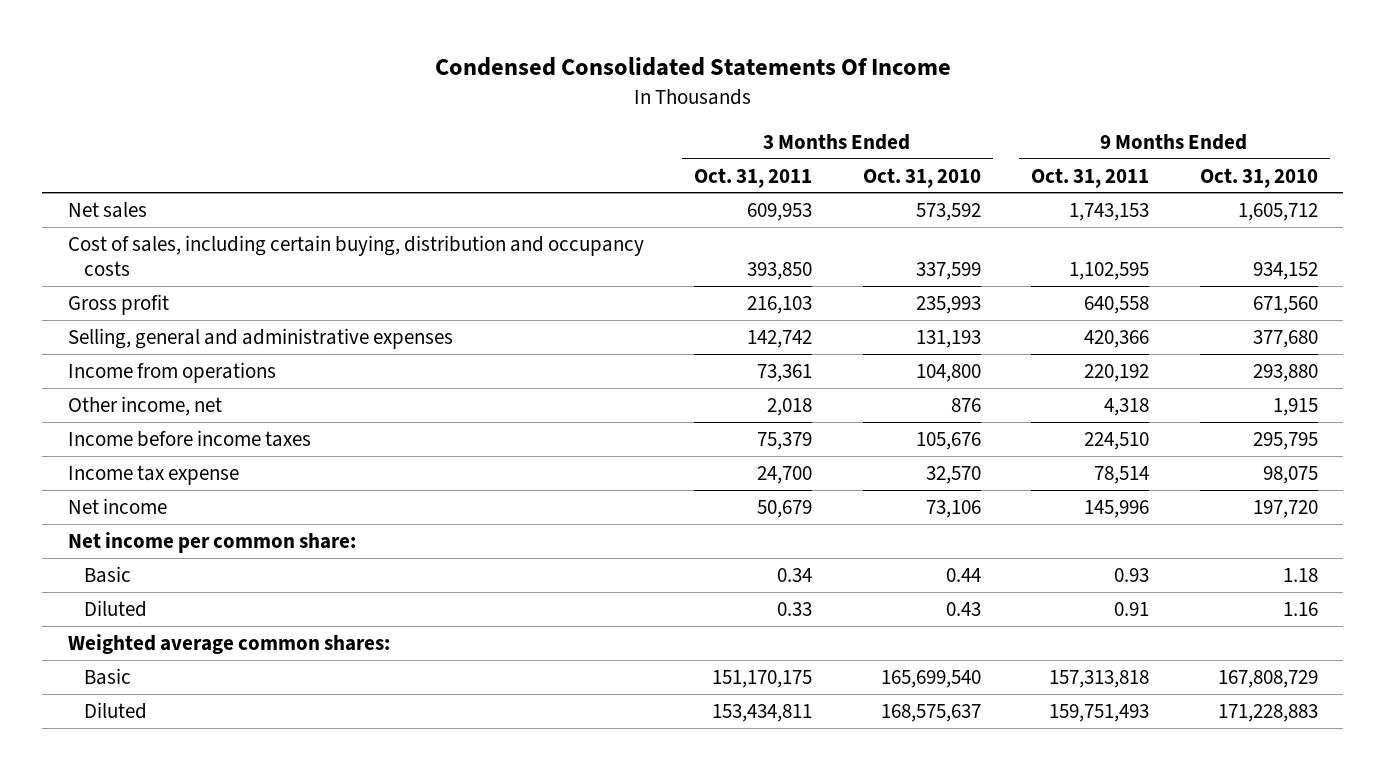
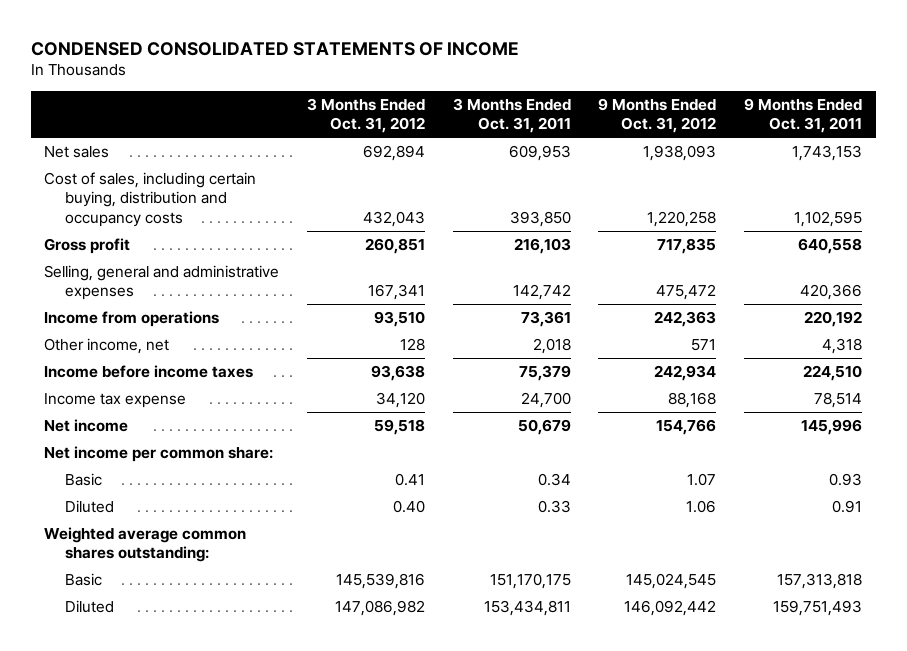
- Condensed Consolidated Statements Of Income
+ CONDENSED CONSOLIDATED STATEMENTS OF INCOME
- | 3 Months Ended Oct. 31, 2011 | 3 Months Ended Oct. 31, 2010 | 9 Months Ended Oct. 31, 2011 | 9 Months Ended Oct. 31, 2010
+ | 3 Months Ended Oct. 31, 2012 | 3 Months Ended Oct. 31, 2011 | 9 Months Ended Oct. 31, 2012 | 9 Months Ended Oct. 31, 2011
- Weighted average common shares:
+ Weighted average common shares outstanding:

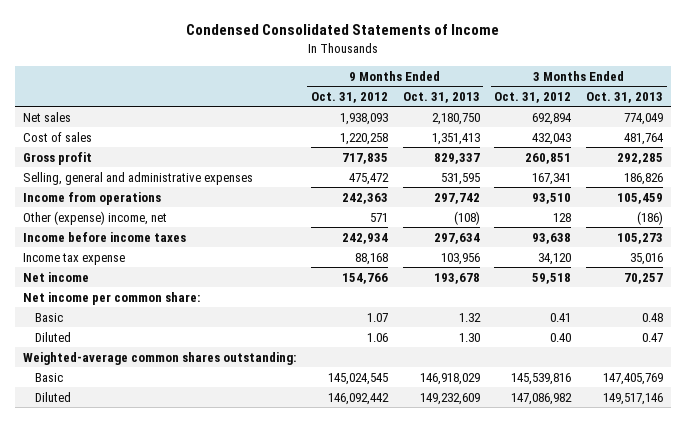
- CONDENSED CONSOLIDATED STATEMENTS OF INCOME
+ Condensed Consolidated Statements of Income
- | 3 Months Ended Oct. 31, 2012 | 3 Months Ended Oct. 31, 2011 | 9 Months Ended Oct. 31, 2012 | 9 Months Ended Oct. 31, 2011
+ | 9 Months Ended Oct. 31, 2012 | 9 Months Ended Oct. 31, 2013 | 3 Months Ended Oct. 31, 2012 | 3 Months Ended Oct. 31, 2013
- Cost of sales, including certain buying, distribution and occupancy costs | 432,043 | 393,850 | 1,220,258 | 1,102,595
+ Cost of sales | 1,220,258 | 1,351,413 | 432,043 | 481,764
- Other income, net | 128 | 2,018 | 571 | 4,318
+ Other (expense) income, net | 571 | (108) | 128 | (186)
- Weighted average common shares outstanding:
+ Weighted-average common shares outstanding:

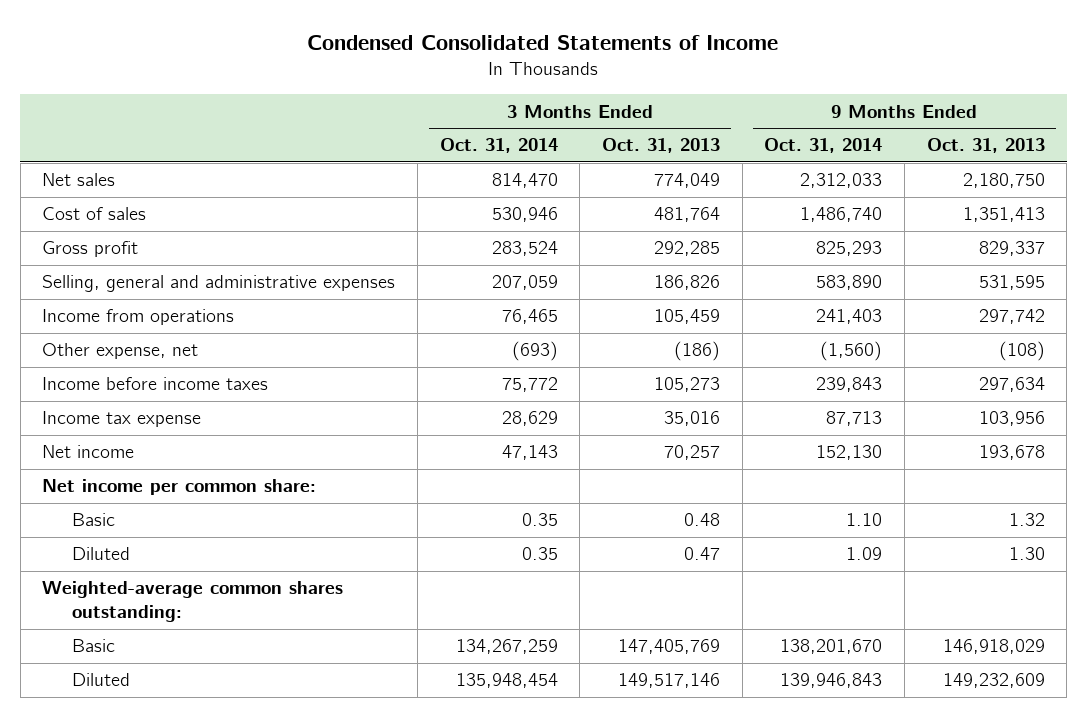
- | 9 Months Ended Oct. 31, 2012 | 9 Months Ended Oct. 31, 2013 | 3 Months Ended Oct. 31, 2012 | 3 Months Ended Oct. 31, 2013
+ | 3 Months Ended Oct. 31, 2014 | 3 Months Ended Oct. 31, 2013 | 9 Months Ended Oct. 31, 2014 | 9 Months Ended Oct. 31, 2013
- Other (expense) income, net | 571 | (108) | 128 | (186)
+ Other expense, net | (693) | (186) | (1,560) | (108)

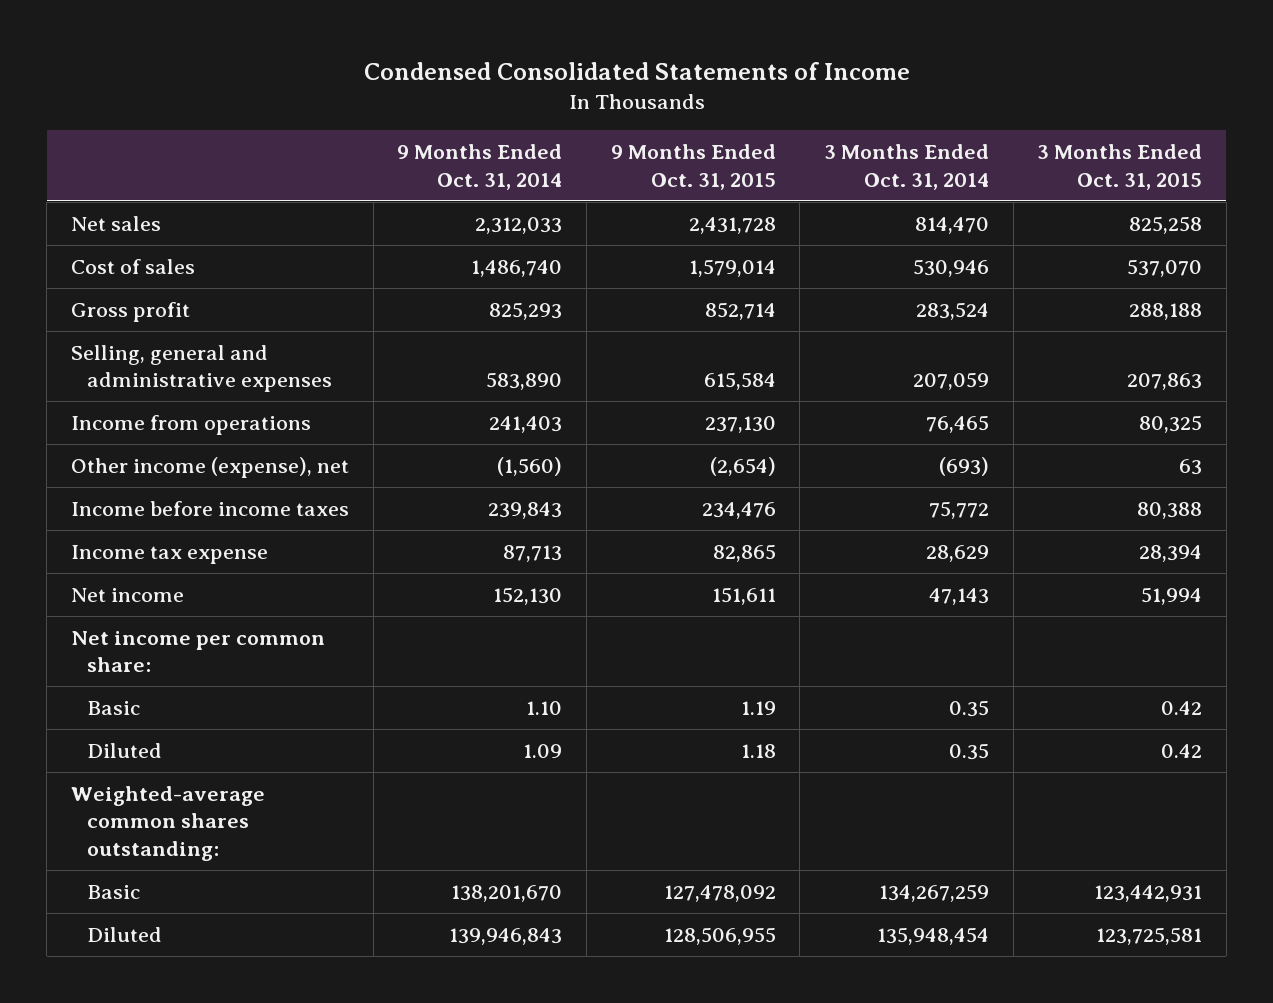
- | 3 Months Ended Oct. 31, 2014 | 3 Months Ended Oct. 31, 2013 | 9 Months Ended Oct. 31, 2014 | 9 Months Ended Oct. 31, 2013
+ | 9 Months Ended Oct. 31, 2014 | 9 Months Ended Oct. 31, 2015 | 3 Months Ended Oct. 31, 2014 | 3 Months Ended Oct. 31, 2015
- Other expense, net | (693) | (186) | (1,560) | (108)
+ Other income (expense), net | (1,560) | (2,654) | (693) | 63

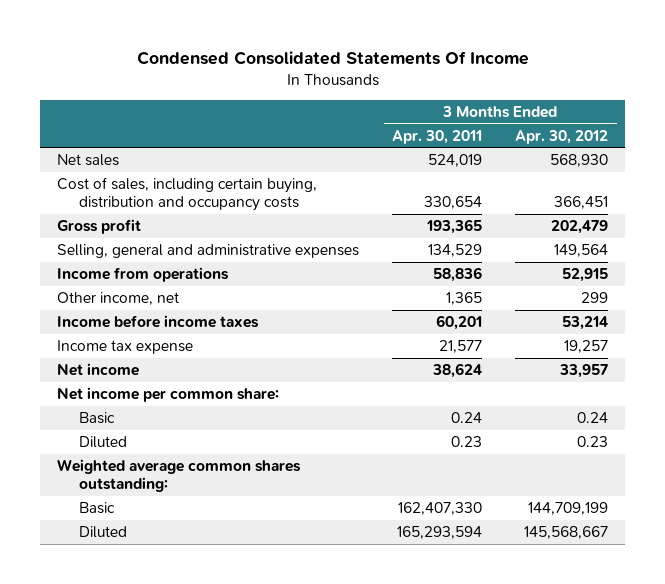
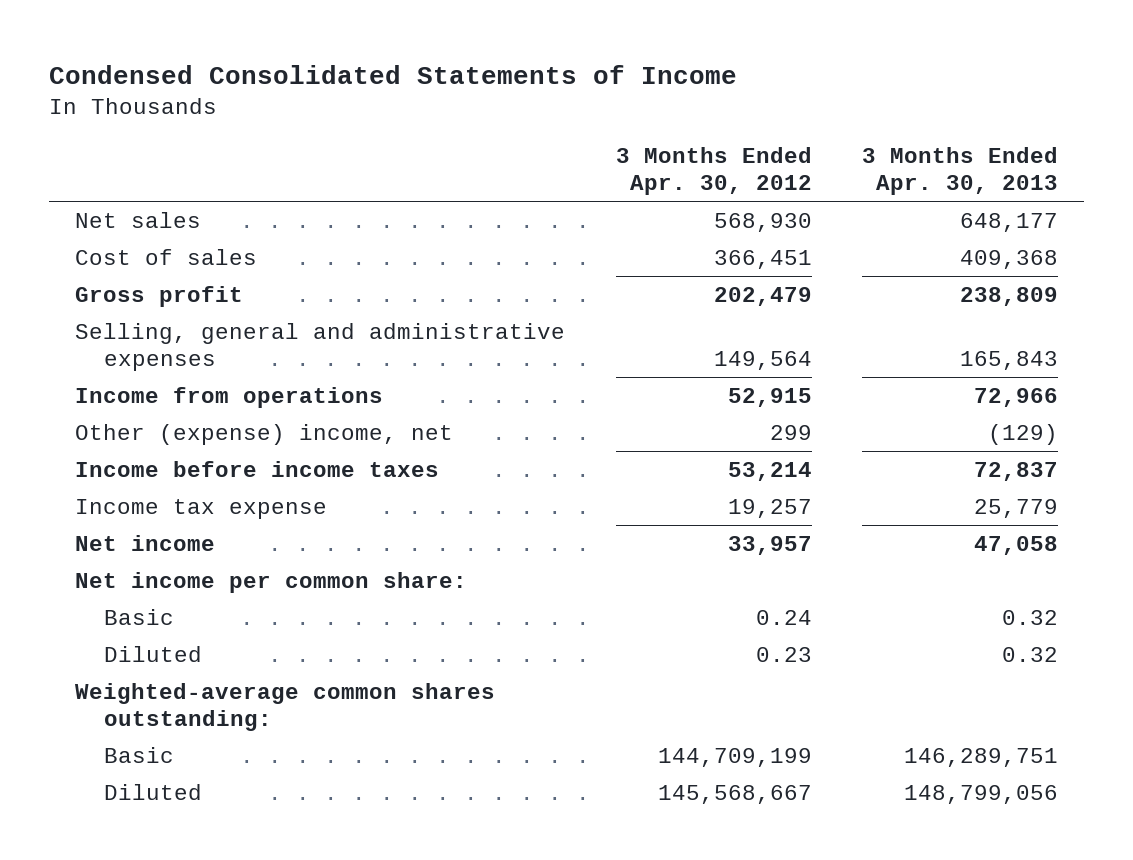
- Condensed Consolidated Statements Of Income
+ Condensed Consolidated Statements of Income
- | 3 Months Ended Apr. 30, 2011 | 3 Months Ended Apr. 30, 2012
+ | 3 Months Ended Apr. 30, 2012 | 3 Months Ended Apr. 30, 2013
- Cost of sales, including certain buying, distribution and occupancy costs | 330,654 | 366,451
+ Cost of sales | 366,451 | 409,368
- Other income, net | 1,365 | 299
+ Other (expense) income, net | 299 | (129)
- Weighted average common shares outstanding:
+ Weighted-average common shares outstanding:

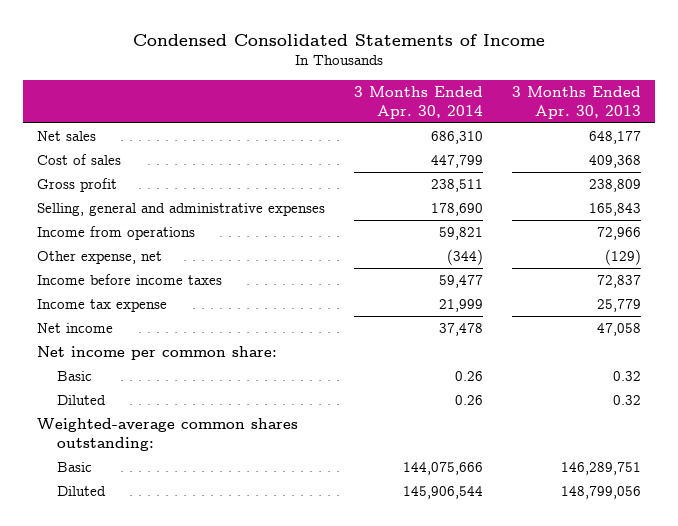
- | 3 Months Ended Apr. 30, 2012 | 3 Months Ended Apr. 30, 2013
+ | 3 Months Ended Apr. 30, 2014 | 3 Months Ended Apr. 30, 2013
- Other (expense) income, net | 299 | (129)
+ Other expense, net | (344) | (129)

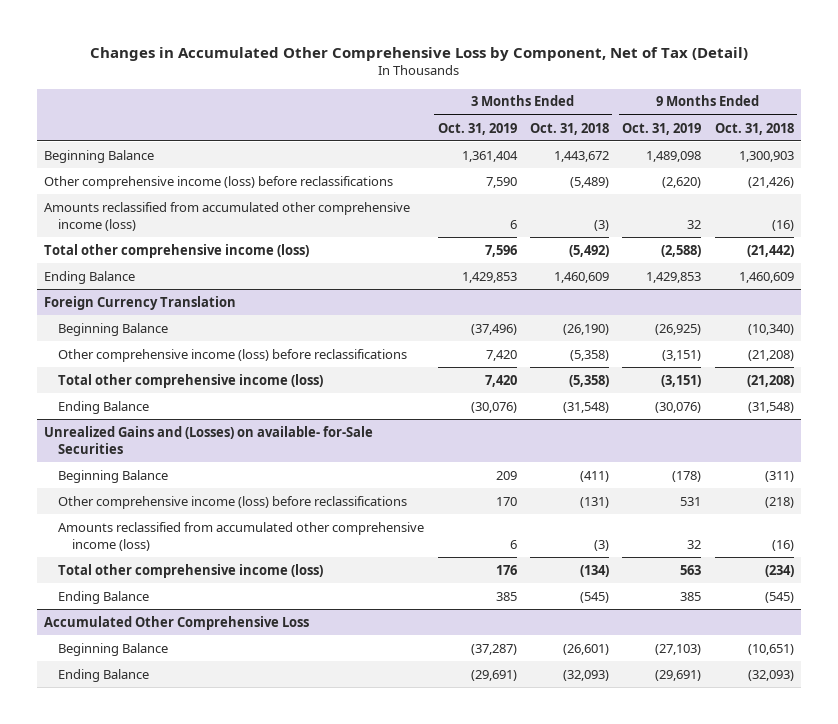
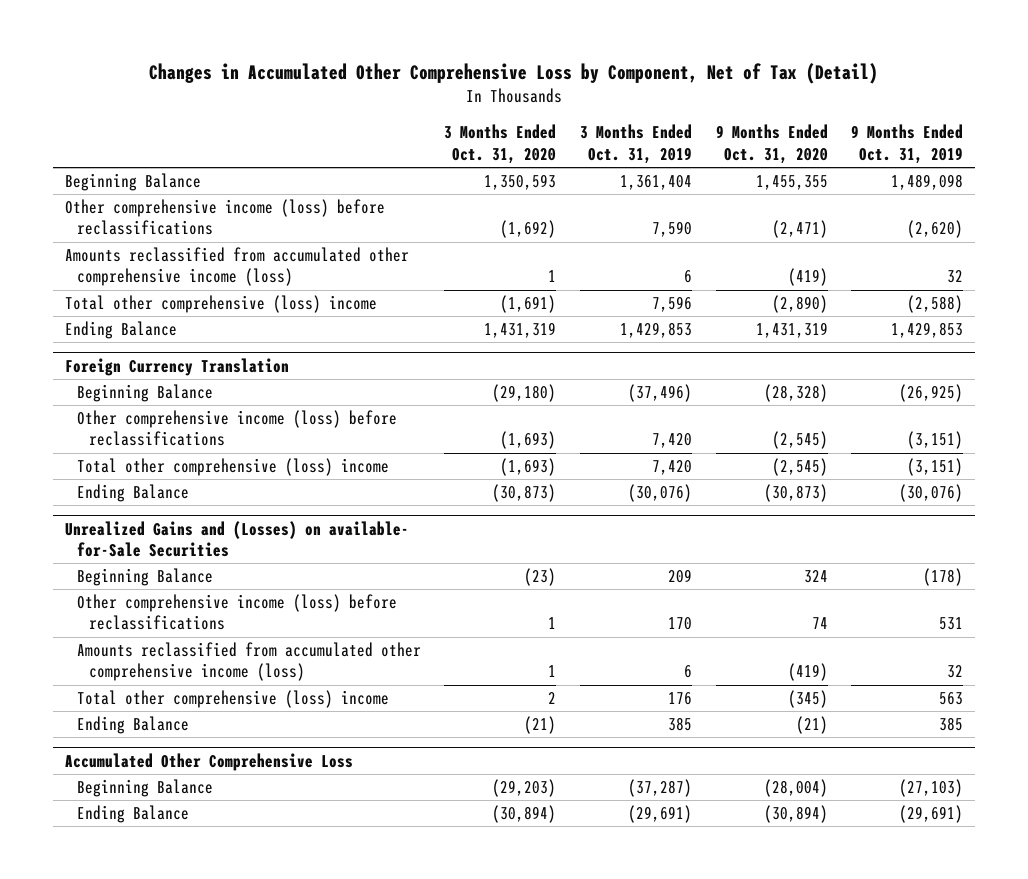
- | 3 Months Ended Oct. 31, 2019 | 3 Months Ended Oct. 31, 2018 | 9 Months Ended Oct. 31, 2019 | 9 Months Ended Oct. 31, 2018
+ | 3 Months Ended Oct. 31, 2020 | 3 Months Ended Oct. 31, 2019 | 9 Months Ended Oct. 31, 2020 | 9 Months Ended Oct. 31, 2019
- Total other comprehensive income (loss) | 7,596 | (5,492) | (2,588) | (21,442)
+ Total other comprehensive (loss) income | (1,691) | 7,596 | (2,890) | (2,588)
@ Foreign Currency Translation
- Total other comprehensive income (loss) | 7,420 | (5,358) | (3,151) | (21,208)
+ Total other comprehensive (loss) income | (1,693) | 7,420 | (2,545) | (3,151)
@ Unrealized Gains and (Losses) on available- for-Sale Securities
- Total other comprehensive income (loss) | 176 | (134) | 563 | (234)
+ Total other comprehensive (loss) income | 2 | 176 | (345) | 563

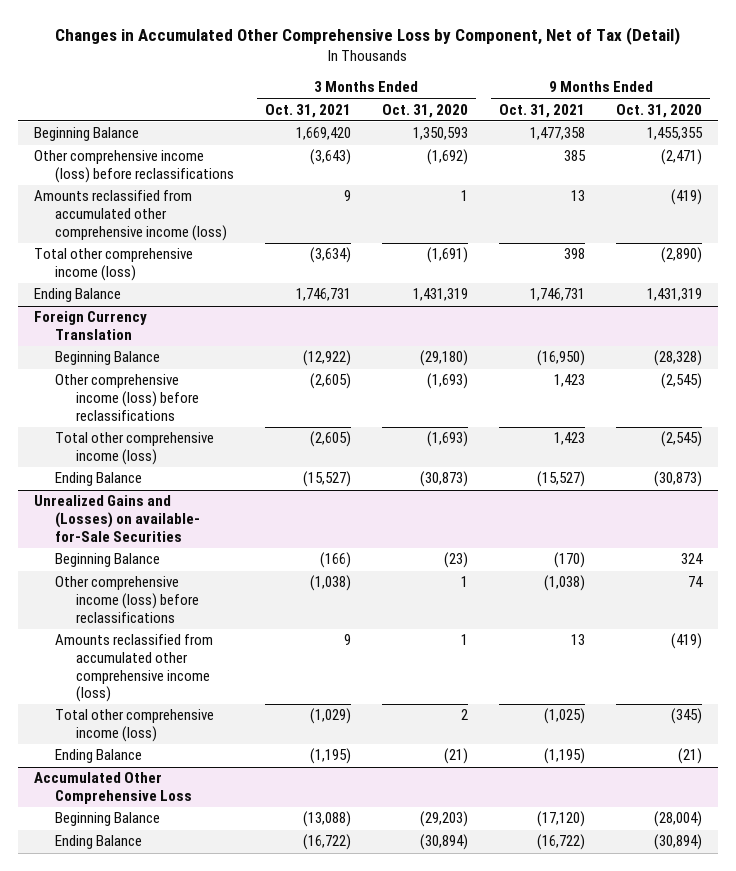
- | 3 Months Ended Oct. 31, 2020 | 3 Months Ended Oct. 31, 2019 | 9 Months Ended Oct. 31, 2020 | 9 Months Ended Oct. 31, 2019
+ | 3 Months Ended Oct. 31, 2021 | 3 Months Ended Oct. 31, 2020 | 9 Months Ended Oct. 31, 2021 | 9 Months Ended Oct. 31, 2020
- Total other comprehensive (loss) income | (1,691) | 7,596 | (2,890) | (2,588)
+ Total other comprehensive income (loss) | (3,634) | (1,691) | 398 | (2,890)
@ Foreign Currency Translation
- Total other comprehensive (loss) income | (1,693) | 7,420 | (2,545) | (3,151)
+ Total other comprehensive income (loss) | (2,605) | (1,693) | 1,423 | (2,545)
@ Unrealized Gains and (Losses) on available- for-Sale Securities
- Total other comprehensive (loss) income | 2 | 176 | (345) | 563
+ Total other comprehensive income (loss) | (1,029) | 2 | (1,025) | (345)

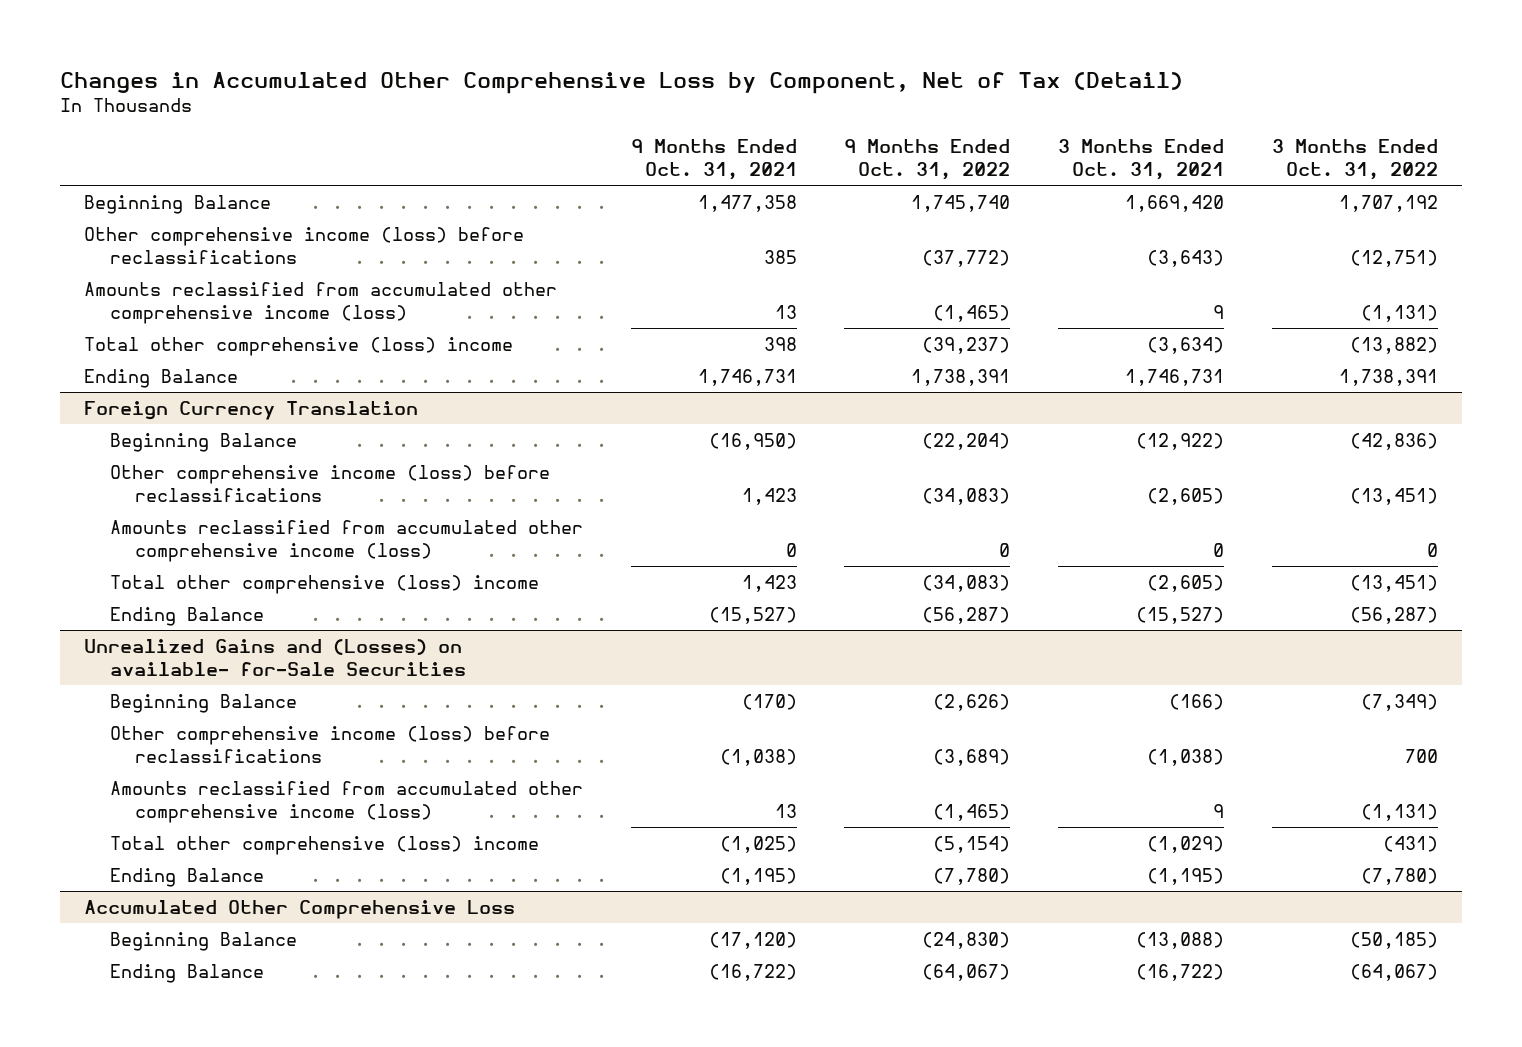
- | 3 Months Ended Oct. 31, 2021 | 3 Months Ended Oct. 31, 2020 | 9 Months Ended Oct. 31, 2021 | 9 Months Ended Oct. 31, 2020
+ | 9 Months Ended Oct. 31, 2021 | 9 Months Ended Oct. 31, 2022 | 3 Months Ended Oct. 31, 2021 | 3 Months Ended Oct. 31, 2022
- Total other comprehensive income (loss) | (3,634) | (1,691) | 398 | (2,890)
+ Total other comprehensive (loss) income | 398 | (39,237) | (3,634) | (13,882)
@ Foreign Currency Translation
- Total other comprehensive income (loss) | (2,605) | (1,693) | 1,423 | (2,545)
+ Amounts reclassified from accumulated other comprehensive income (loss) | 0 | 0 | 0 | 0
+ Total other comprehensive (loss) income | 1,423 | (34,083) | (2,605) | (13,451)
@ Unrealized Gains and (Losses) on available- for-Sale Securities
- Total other comprehensive income (loss) | (1,029) | 2 | (1,025) | (345)
+ Total other comprehensive (loss) income | (1,025) | (5,154) | (1,029) | (431)

